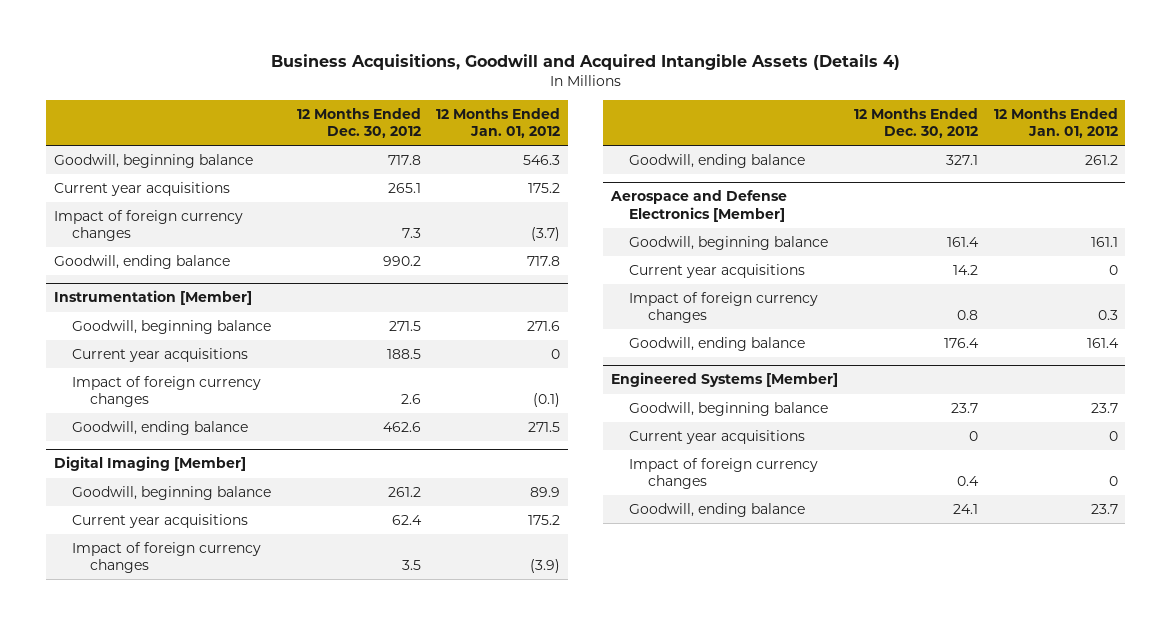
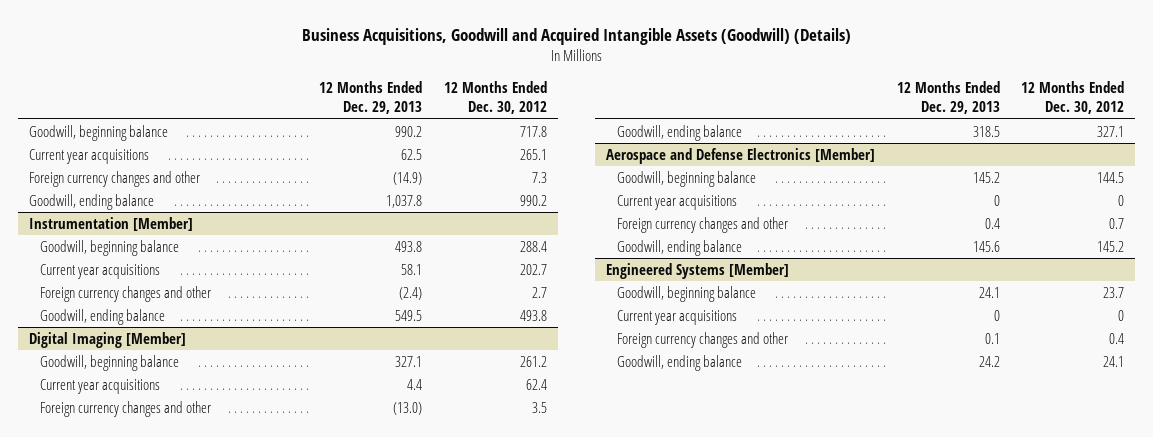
- Business Acquisitions, Goodwill and Acquired Intangible Assets (Details 4)
+ Business Acquisitions, Goodwill and Acquired Intangible Assets (Goodwill) (Details)
- | 12 Months Ended Dec. 30, 2012 | 12 Months Ended Jan. 01, 2012
+ | 12 Months Ended Dec. 29, 2013 | 12 Months Ended Dec. 30, 2012
- Impact of foreign currency changes | 7.3 | (3.7)
+ Foreign currency changes and other | (14.9) | 7.3
@ Instrumentation [Member]
- Goodwill, beginning balance | 271.5 | 271.6
- Current year acquisitions | 188.5 | 0
- Impact of foreign currency changes | 2.6 | (0.1)
- Goodwill, ending balance | 462.6 | 271.5
+ Goodwill, beginning balance | 493.8 | 288.4
+ Current year acquisitions | 58.1 | 202.7
+ Foreign currency changes and other | (2.4) | 2.7
+ Goodwill, ending balance | 549.5 | 493.8
@ Digital Imaging [Member]
- Impact of foreign currency changes | 3.5 | (3.9)
+ Foreign currency changes and other | (13.0) | 3.5
@ Aerospace and Defense Electronics [Member]
- Goodwill, beginning balance | 161.4 | 161.1
- Current year acquisitions | 14.2 | 0
- Impact of foreign currency changes | 0.8 | 0.3
- Goodwill, ending balance | 176.4 | 161.4
+ Goodwill, beginning balance | 145.2 | 144.5
+ Current year acquisitions | 0 | 0
+ Foreign currency changes and other | 0.4 | 0.7
+ Goodwill, ending balance | 145.6 | 145.2
@ Engineered Systems [Member]
- Impact of foreign currency changes | 0.4 | 0
+ Foreign currency changes and other | 0.1 | 0.4

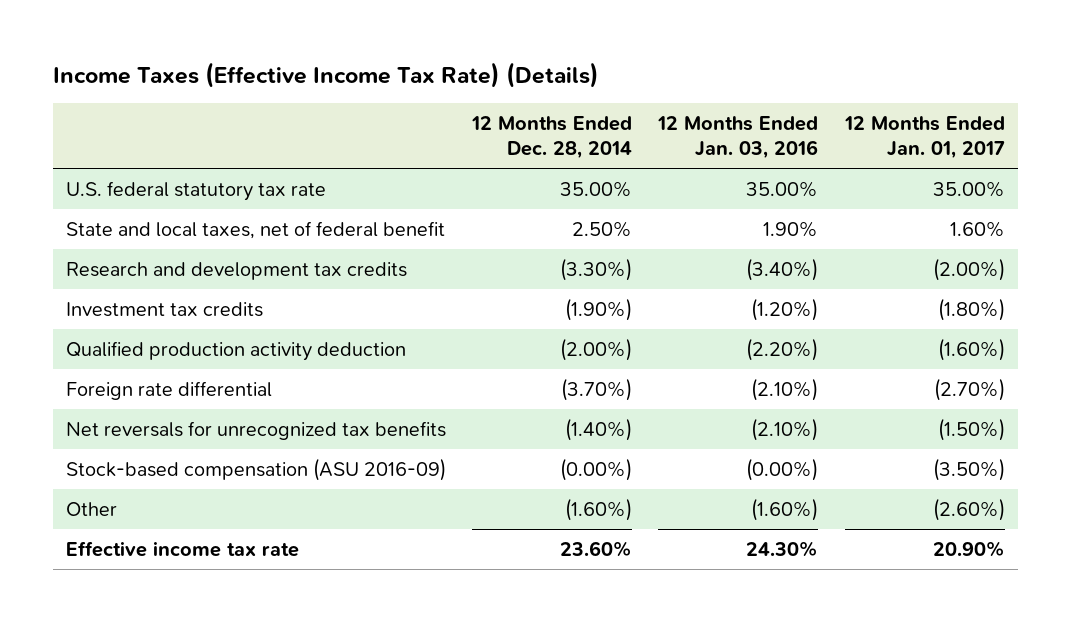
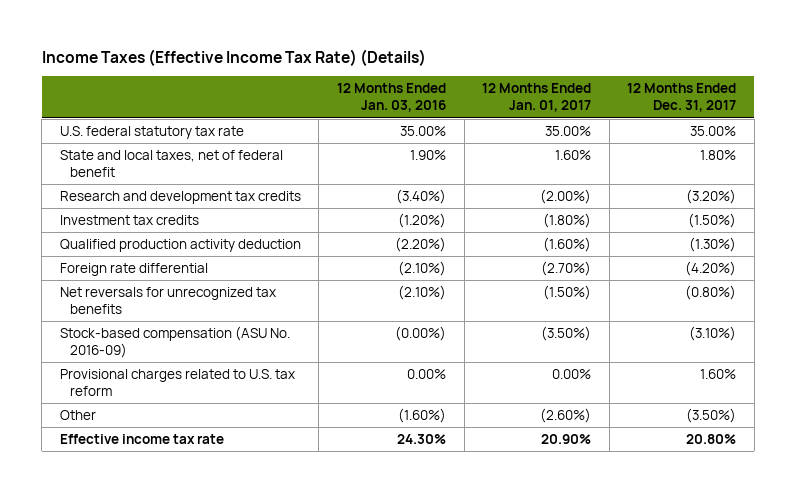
- | 12 Months Ended Dec. 28, 2014 | 12 Months Ended Jan. 03, 2016 | 12 Months Ended Jan. 01, 2017
+ | 12 Months Ended Jan. 03, 2016 | 12 Months Ended Jan. 01, 2017 | 12 Months Ended Dec. 31, 2017
- Stock-based compensation (ASU 2016-09) | (0.00%) | (0.00%) | (3.50%)
+ Stock-based compensation (ASU No. 2016-09) | (0.00%) | (3.50%) | (3.10%)
+ Provisional charges related to U.S. tax reform | 0.00% | 0.00% | 1.60%

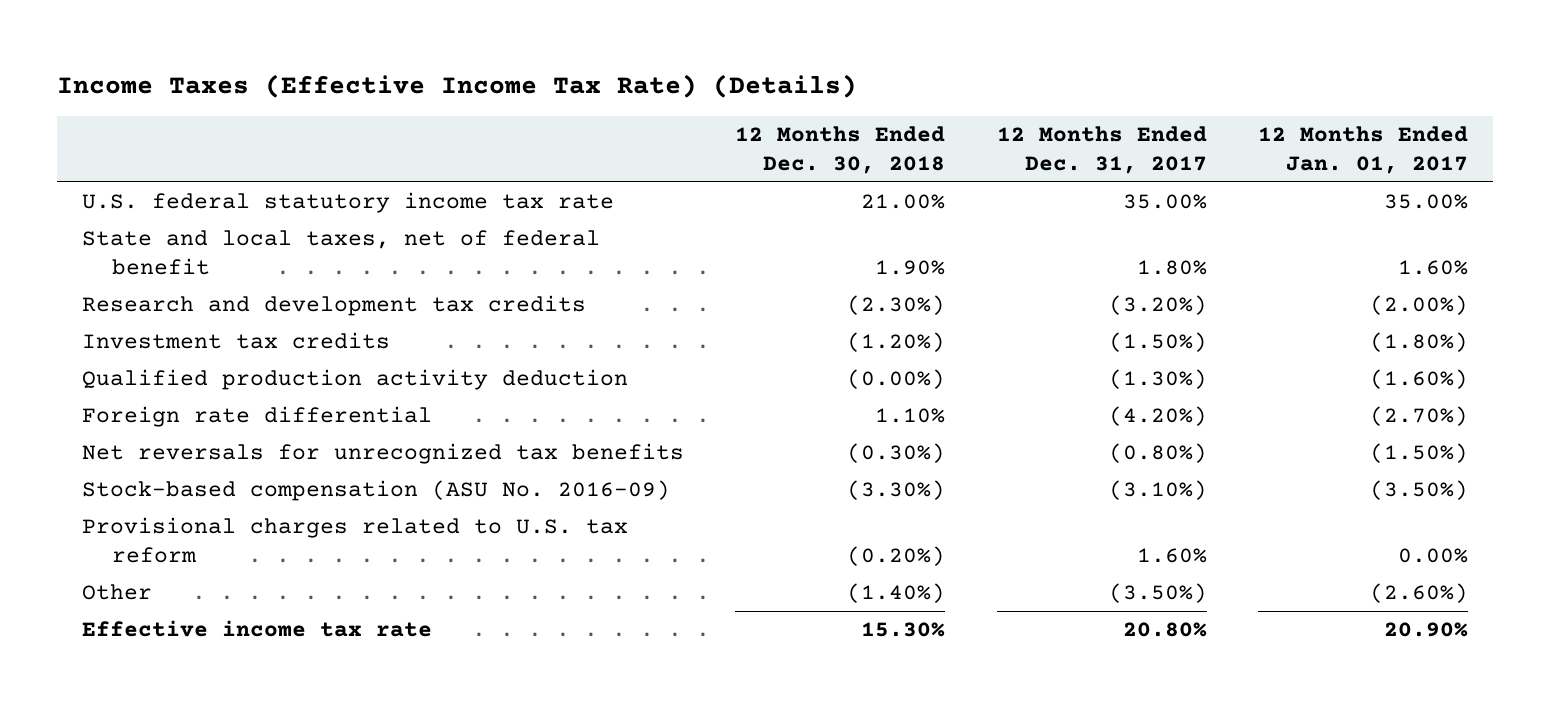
- | 12 Months Ended Jan. 03, 2016 | 12 Months Ended Jan. 01, 2017 | 12 Months Ended Dec. 31, 2017
+ | 12 Months Ended Dec. 30, 2018 | 12 Months Ended Dec. 31, 2017 | 12 Months Ended Jan. 01, 2017
- U.S. federal statutory tax rate | 35.00% | 35.00% | 35.00%
+ U.S. federal statutory income tax rate | 21.00% | 35.00% | 35.00%

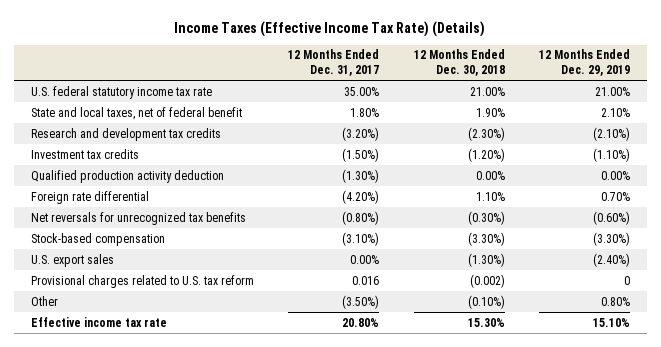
- | 12 Months Ended Dec. 30, 2018 | 12 Months Ended Dec. 31, 2017 | 12 Months Ended Jan. 01, 2017
+ | 12 Months Ended Dec. 31, 2017 | 12 Months Ended Dec. 30, 2018 | 12 Months Ended Dec. 29, 2019
- Qualified production activity deduction | (0.00%) | (1.30%) | (1.60%)
+ Qualified production activity deduction | (1.30%) | 0.00% | 0.00%
- Stock-based compensation (ASU No. 2016-09) | (3.30%) | (3.10%) | (3.50%)
- Provisional charges related to U.S. tax reform | (0.20%) | 1.60% | 0.00%
- Other | (1.40%) | (3.50%) | (2.60%)
+ Stock-based compensation | (3.10%) | (3.30%) | (3.30%)
+ U.S. export sales | 0.00% | (1.30%) | (2.40%)
+ Provisional charges related to U.S. tax reform | 0.016 | (0.002) | 0
+ Other | (3.50%) | (0.10%) | 0.80%

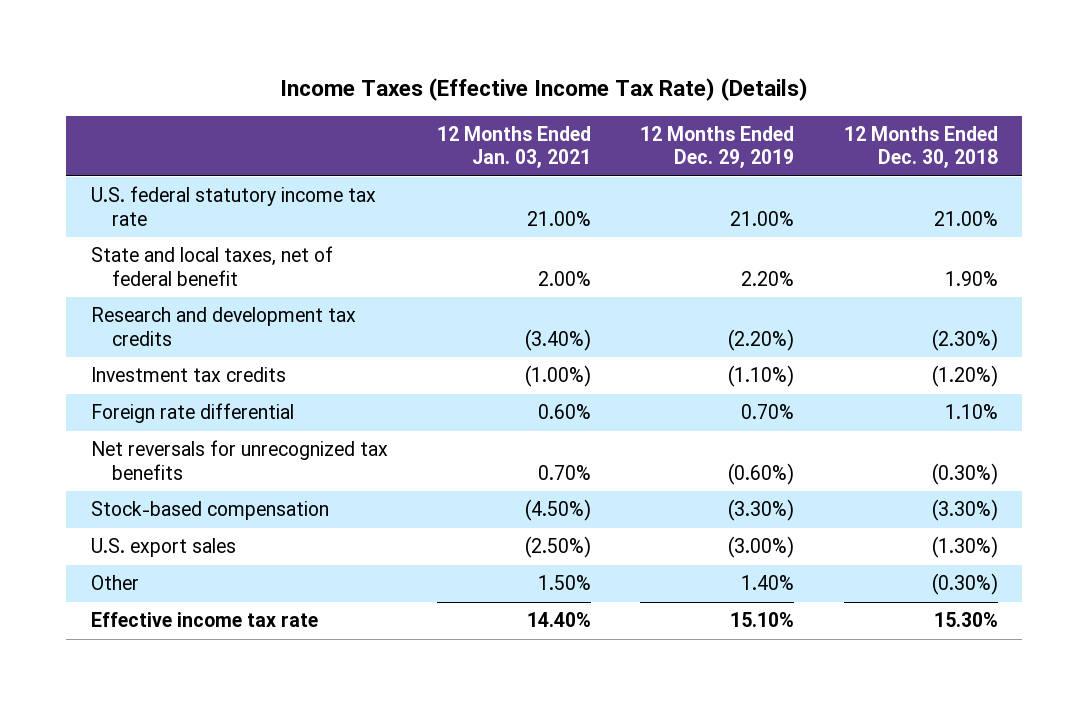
- | 12 Months Ended Dec. 31, 2017 | 12 Months Ended Dec. 30, 2018 | 12 Months Ended Dec. 29, 2019
+ | 12 Months Ended Jan. 03, 2021 | 12 Months Ended Dec. 29, 2019 | 12 Months Ended Dec. 30, 2018
- State and local taxes, net of federal benefit | 1.80% | 1.90% | 2.10%
- Research and development tax credits | (3.20%) | (2.30%) | (2.10%)
+ State and local taxes, net of federal benefit | 2.00% | 2.20% | 1.90%
+ Research and development tax credits | (3.40%) | (2.20%) | (2.30%)
- Qualified production activity deduction | (1.30%) | 0.00% | 0.00%
- U.S. export sales | 0.00% | (1.30%) | (2.40%)
- Provisional charges related to U.S. tax reform | 0.016 | (0.002) | 0
- Other | (3.50%) | (0.10%) | 0.80%
+ U.S. export sales | (2.50%) | (3.00%) | (1.30%)
+ Other | 1.50% | 1.40% | (0.30%)

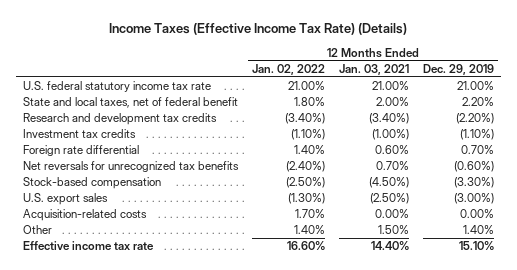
- | 12 Months Ended Jan. 03, 2021 | 12 Months Ended Dec. 29, 2019 | 12 Months Ended Dec. 30, 2018
+ | 12 Months Ended Jan. 02, 2022 | 12 Months Ended Jan. 03, 2021 | 12 Months Ended Dec. 29, 2019
+ Acquisition-related costs | 1.70% | 0.00% | 0.00%

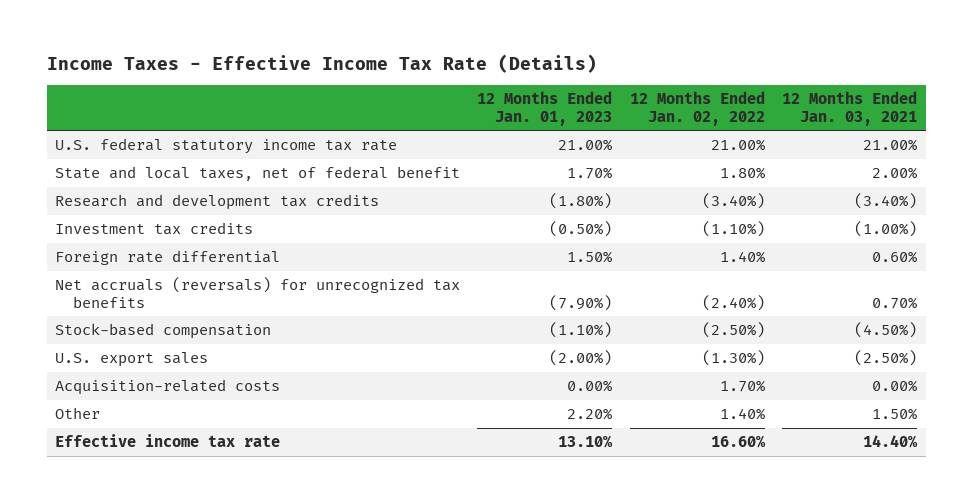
- Income Taxes (Effective Income Tax Rate) (Details)
+ Income Taxes - Effective Income Tax Rate (Details)
- | 12 Months Ended Jan. 02, 2022 | 12 Months Ended Jan. 03, 2021 | 12 Months Ended Dec. 29, 2019
+ | 12 Months Ended Jan. 01, 2023 | 12 Months Ended Jan. 02, 2022 | 12 Months Ended Jan. 03, 2021
- Net reversals for unrecognized tax benefits | (2.40%) | 0.70% | (0.60%)
+ Net accruals (reversals) for unrecognized tax benefits | (7.90%) | (2.40%) | 0.70%

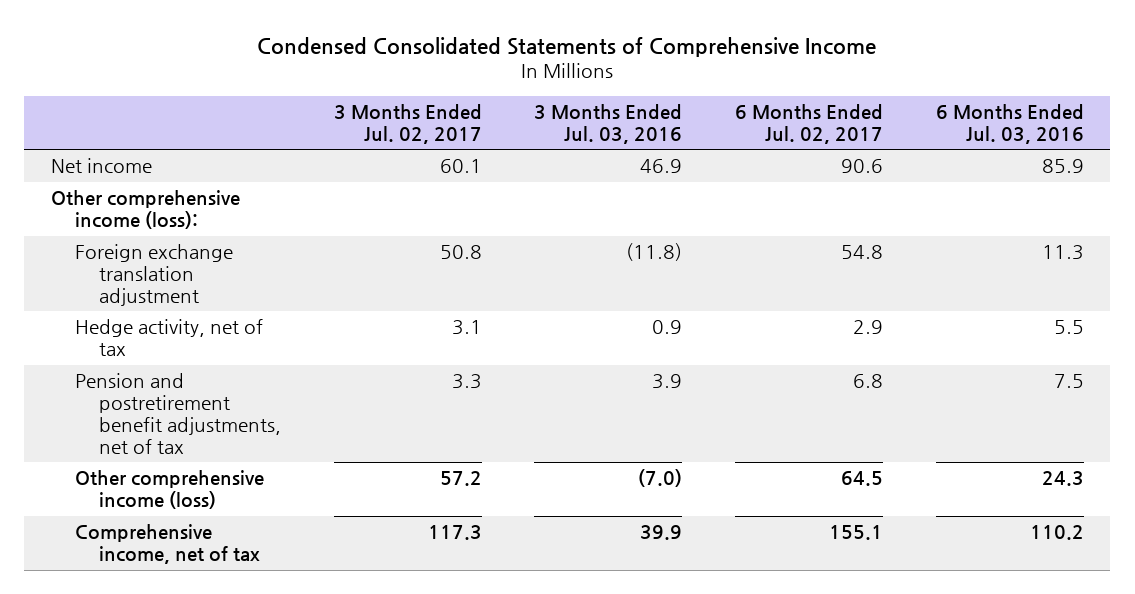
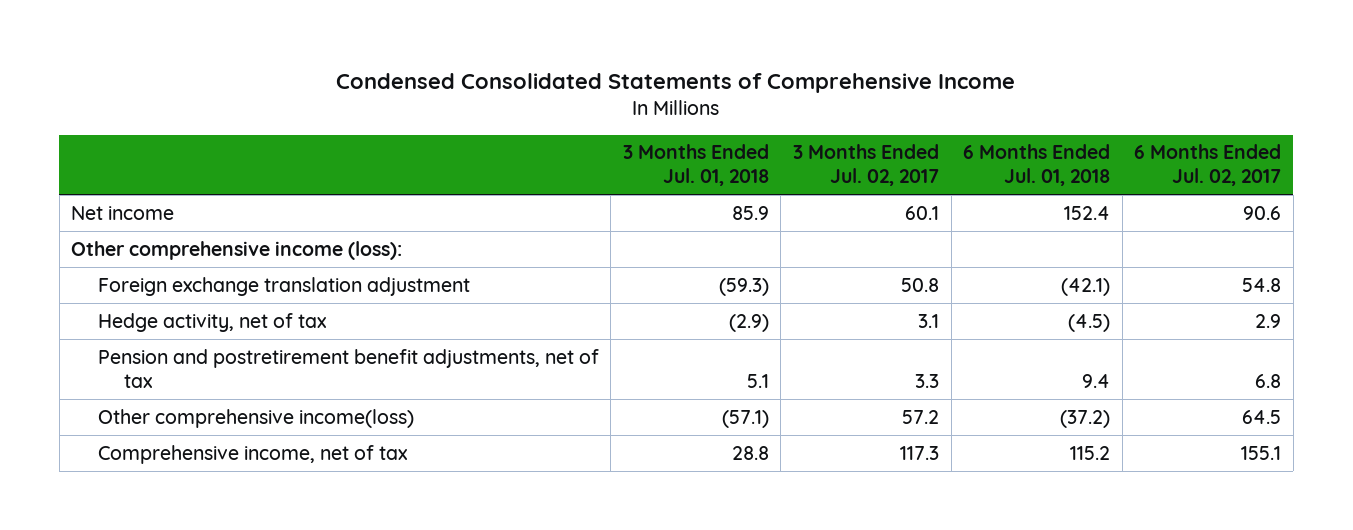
- | 3 Months Ended Jul. 02, 2017 | 3 Months Ended Jul. 03, 2016 | 6 Months Ended Jul. 02, 2017 | 6 Months Ended Jul. 03, 2016
+ | 3 Months Ended Jul. 01, 2018 | 3 Months Ended Jul. 02, 2017 | 6 Months Ended Jul. 01, 2018 | 6 Months Ended Jul. 02, 2017
- Other comprehensive income (loss) | 57.2 | (7.0) | 64.5 | 24.3
+ Other comprehensive income(loss) | (57.1) | 57.2 | (37.2) | 64.5

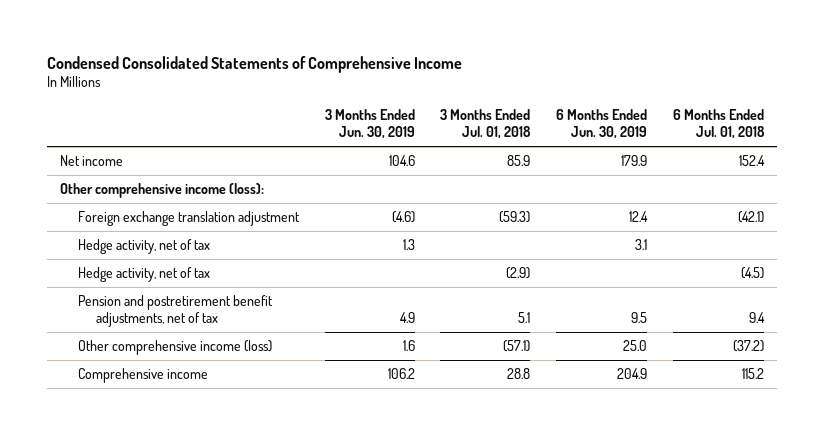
- | 3 Months Ended Jul. 01, 2018 | 3 Months Ended Jul. 02, 2017 | 6 Months Ended Jul. 01, 2018 | 6 Months Ended Jul. 02, 2017
+ | 3 Months Ended Jun. 30, 2019 | 3 Months Ended Jul. 01, 2018 | 6 Months Ended Jun. 30, 2019 | 6 Months Ended Jul. 01, 2018
+ Hedge activity, net of tax | 1.3 | | 3.1 |
- Other comprehensive income(loss) | (57.1) | 57.2 | (37.2) | 64.5
- Comprehensive income, net of tax | 28.8 | 117.3 | 115.2 | 155.1
+ Other comprehensive income (loss) | 1.6 | (57.1) | 25.0 | (37.2)
+ Comprehensive income | 106.2 | 28.8 | 204.9 | 115.2

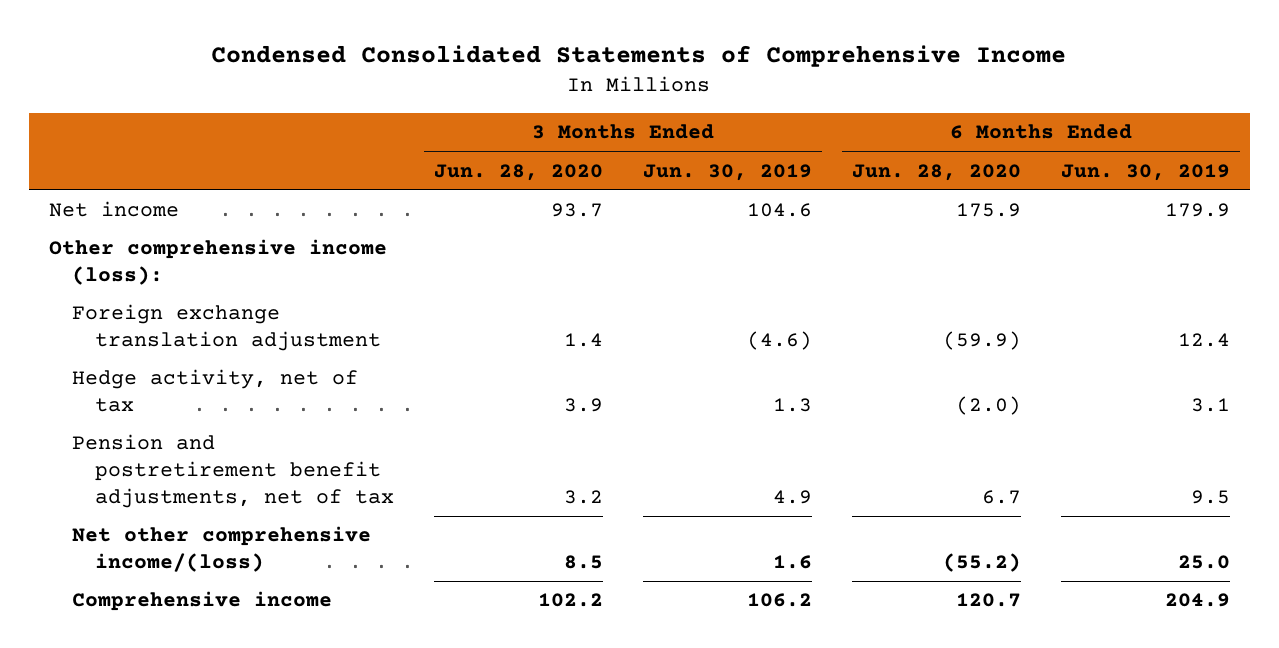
- | 3 Months Ended Jun. 30, 2019 | 3 Months Ended Jul. 01, 2018 | 6 Months Ended Jun. 30, 2019 | 6 Months Ended Jul. 01, 2018
+ | 3 Months Ended Jun. 28, 2020 | 3 Months Ended Jun. 30, 2019 | 6 Months Ended Jun. 28, 2020 | 6 Months Ended Jun. 30, 2019
- Hedge activity, net of tax | | (2.9) | | (4.5)
- Other comprehensive income (loss) | 1.6 | (57.1) | 25.0 | (37.2)
+ Net other comprehensive income/(loss) | 8.5 | 1.6 | (55.2) | 25.0

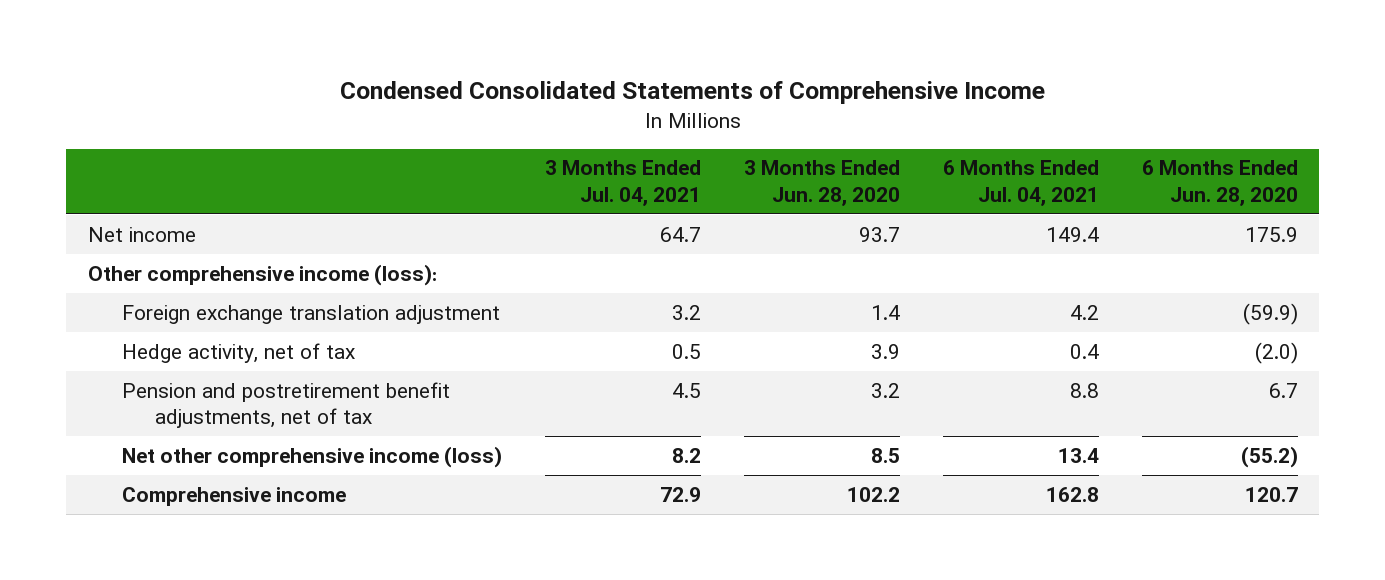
- | 3 Months Ended Jun. 28, 2020 | 3 Months Ended Jun. 30, 2019 | 6 Months Ended Jun. 28, 2020 | 6 Months Ended Jun. 30, 2019
+ | 3 Months Ended Jul. 04, 2021 | 3 Months Ended Jun. 28, 2020 | 6 Months Ended Jul. 04, 2021 | 6 Months Ended Jun. 28, 2020
- Net other comprehensive income/(loss) | 8.5 | 1.6 | (55.2) | 25.0
+ Net other comprehensive income (loss) | 8.2 | 8.5 | 13.4 | (55.2)

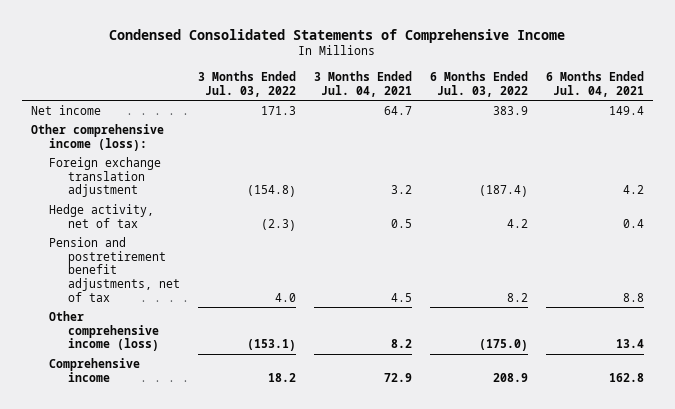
- | 3 Months Ended Jul. 04, 2021 | 3 Months Ended Jun. 28, 2020 | 6 Months Ended Jul. 04, 2021 | 6 Months Ended Jun. 28, 2020
+ | 3 Months Ended Jul. 03, 2022 | 3 Months Ended Jul. 04, 2021 | 6 Months Ended Jul. 03, 2022 | 6 Months Ended Jul. 04, 2021
- Net other comprehensive income (loss) | 8.2 | 8.5 | 13.4 | (55.2)
+ Other comprehensive income (loss) | (153.1) | 8.2 | (175.0) | 13.4

